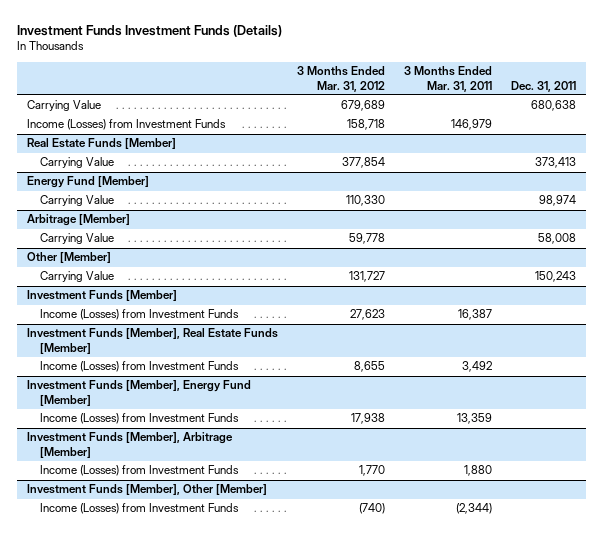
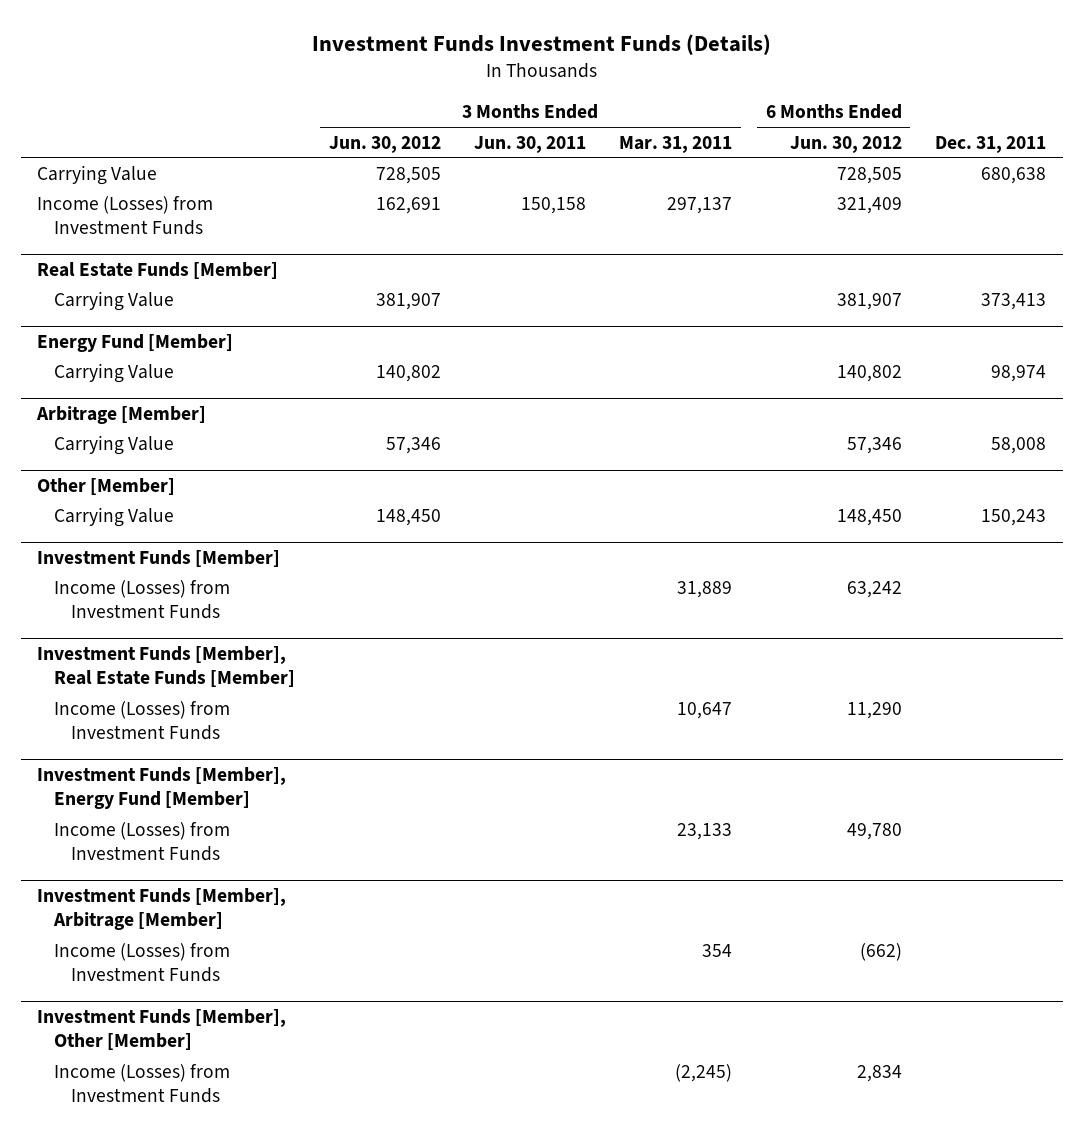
- | 3 Months Ended Mar. 31, 2012 | 3 Months Ended Mar. 31, 2011 | Dec. 31, 2011
+ | 3 Months Ended Jun. 30, 2012 | 3 Months Ended Jun. 30, 2011 | 3 Months Ended Mar. 31, 2011 | 6 Months Ended Jun. 30, 2012 | Dec. 31, 2011
- Income (Losses) from Investment Funds | 158,718 | 146,979 |
+ Income (Losses) from Investment Funds | 162,691 | 150,158 | 297,137 | 321,409 |
@ Investment Funds [Member]
- Income (Losses) from Investment Funds | 27,623 | 16,387 |
+ Income (Losses) from Investment Funds | | | 31,889 | 63,242 |
@ Investment Funds [Member], Real Estate Funds [Member]
- Income (Losses) from Investment Funds | 8,655 | 3,492 |
+ Income (Losses) from Investment Funds | | | 10,647 | 11,290 |
@ Investment Funds [Member], Energy Fund [Member]
- Income (Losses) from Investment Funds | 17,938 | 13,359 |
+ Income (Losses) from Investment Funds | | | 23,133 | 49,780 |
@ Investment Funds [Member], Arbitrage [Member]
- Income (Losses) from Investment Funds | 1,770 | 1,880 |
+ Income (Losses) from Investment Funds | | | 354 | (662) |
@ Investment Funds [Member], Other [Member]
- Income (Losses) from Investment Funds | (740) | (2,344) |
+ Income (Losses) from Investment Funds | | | (2,245) | 2,834 |

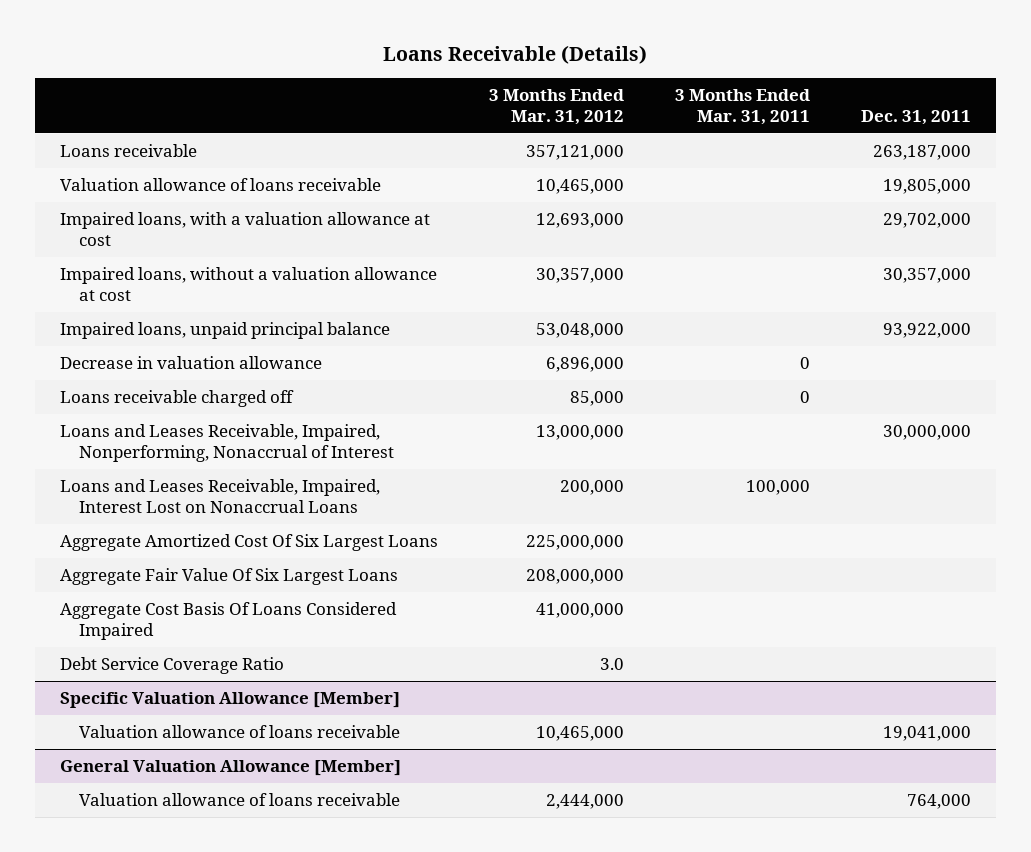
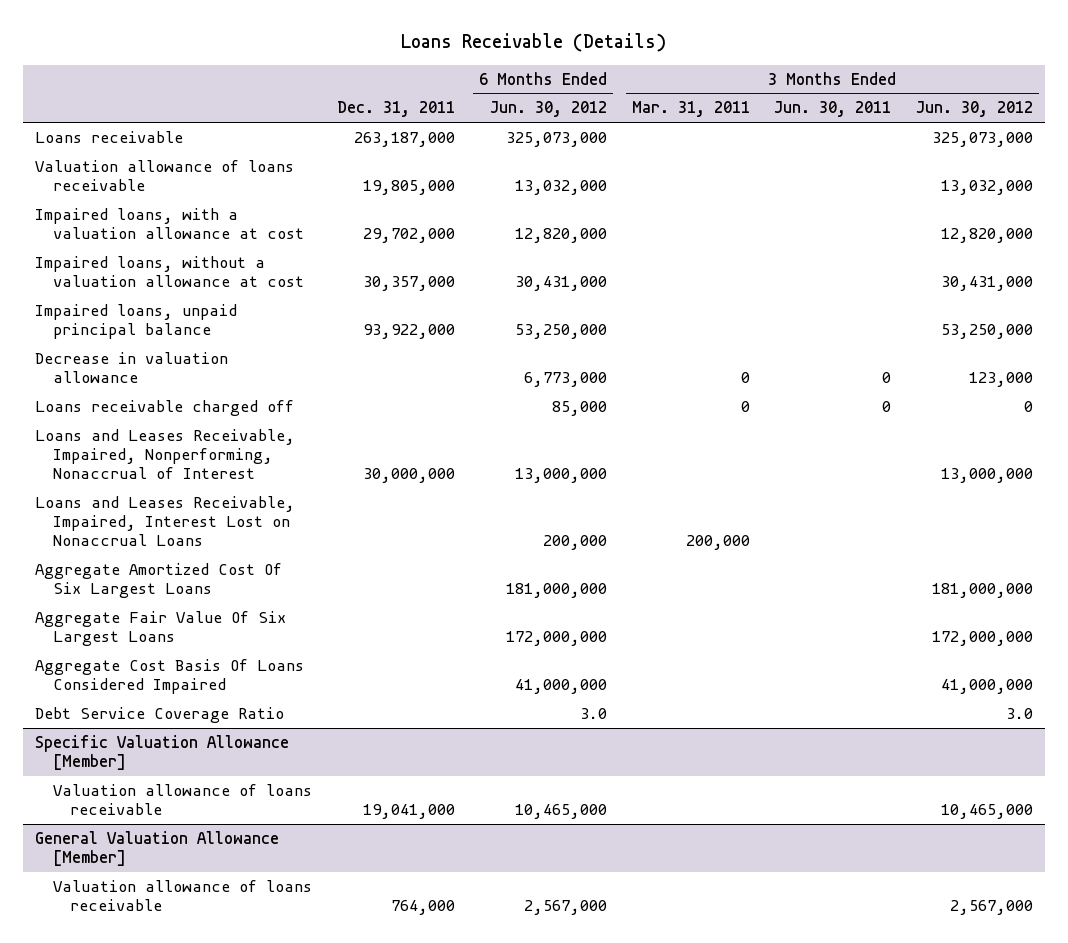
- | 3 Months Ended Mar. 31, 2012 | 3 Months Ended Mar. 31, 2011 | Dec. 31, 2011
+ | Dec. 31, 2011 | 6 Months Ended Jun. 30, 2012 | 3 Months Ended Mar. 31, 2011 | 3 Months Ended Jun. 30, 2011 | 3 Months Ended Jun. 30, 2012
- Loans and Leases Receivable, Impaired, Interest Lost on Nonaccrual Loans | 200,000 | 100,000 |
+ Loans and Leases Receivable, Impaired, Interest Lost on Nonaccrual Loans | | 200,000 | 200,000 | |

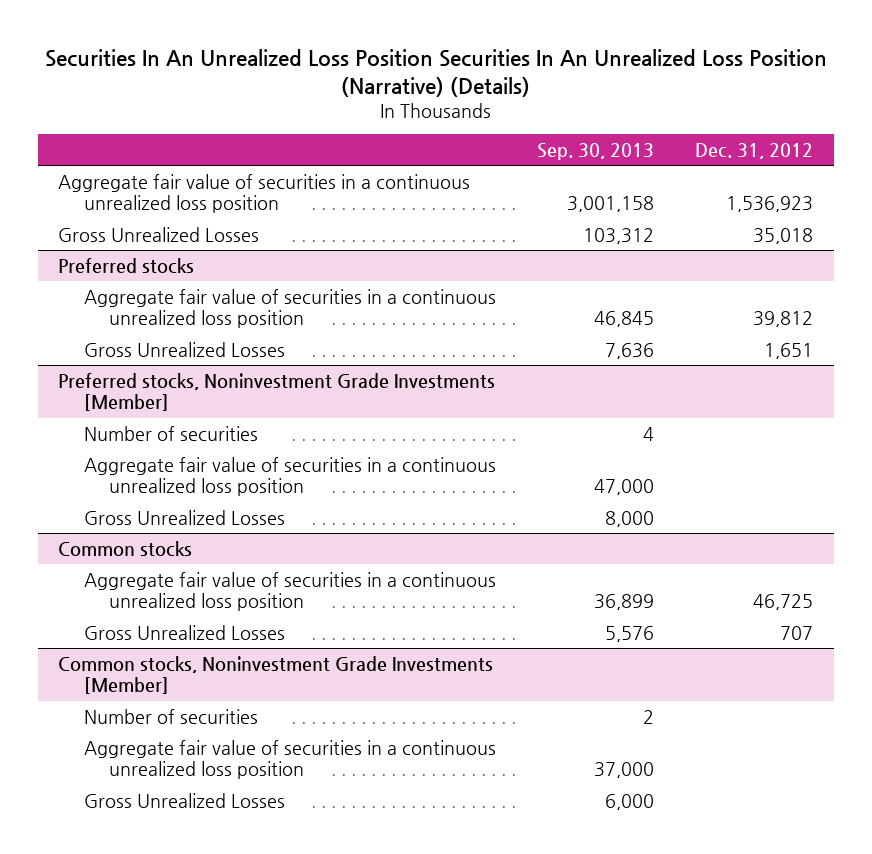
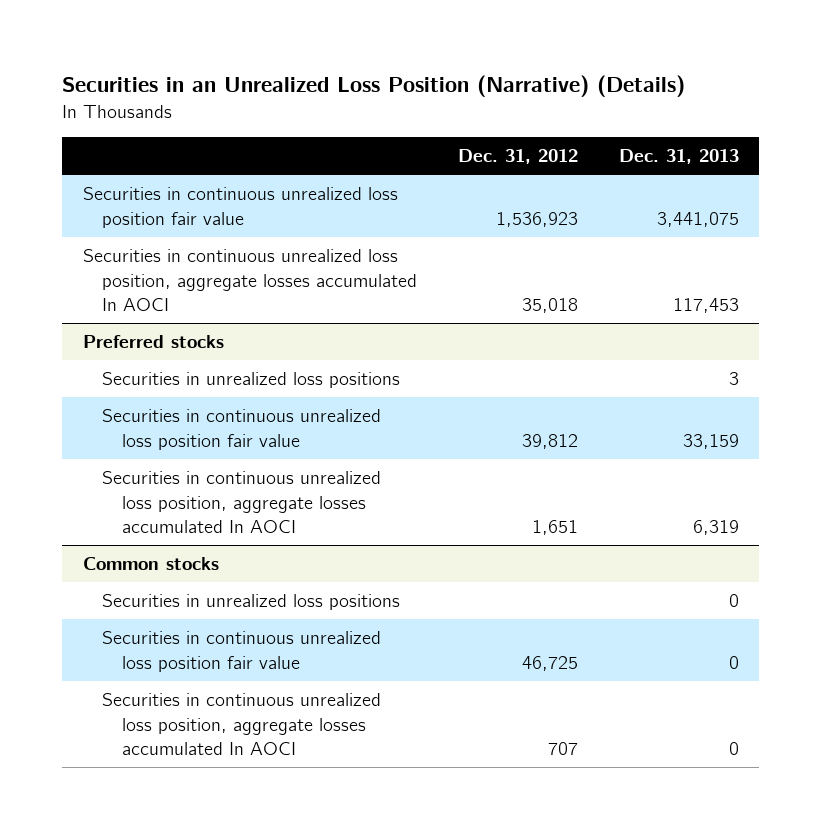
- Securities In An Unrealized Loss Position Securities In An Unrealized Loss Position (Narrative) (Details)
+ Securities in an Unrealized Loss Position (Narrative) (Details)
- | Sep. 30, 2013 | Dec. 31, 2012
+ | Dec. 31, 2012 | Dec. 31, 2013
- Aggregate fair value of securities in a continuous unrealized loss position | 3,001,158 | 1,536,923
- Gross Unrealized Losses | 103,312 | 35,018
+ Securities in continuous unrealized loss position fair value | 1,536,923 | 3,441,075
+ Securities in continuous unrealized loss position, aggregate losses accumulated In AOCI | 35,018 | 117,453
@ Preferred stocks
- Aggregate fair value of securities in a continuous unrealized loss position | 46,845 | 39,812
- Gross Unrealized Losses | 7,636 | 1,651
- Preferred stocks, Noninvestment Grade Investments [Member]
- Number of securities | 4 |
- Aggregate fair value of securities in a continuous unrealized loss position | 47,000 |
- Gross Unrealized Losses | 8,000 |
@ Preferred stocks
+ Securities in unrealized loss positions | | 3
+ Securities in continuous unrealized loss position fair value | 39,812 | 33,159
+ Securities in continuous unrealized loss position, aggregate losses accumulated In AOCI | 1,651 | 6,319
@ Common stocks
- Aggregate fair value of securities in a continuous unrealized loss position | 36,899 | 46,725
- Gross Unrealized Losses | 5,576 | 707
- Common stocks, Noninvestment Grade Investments [Member]
- Number of securities | 2 |
- Aggregate fair value of securities in a continuous unrealized loss position | 37,000 |
- Gross Unrealized Losses | 6,000 |
@ Common stocks
+ Securities in unrealized loss positions | | 0
+ Securities in continuous unrealized loss position fair value | 46,725 | 0
+ Securities in continuous unrealized loss position, aggregate losses accumulated In AOCI | 707 | 0

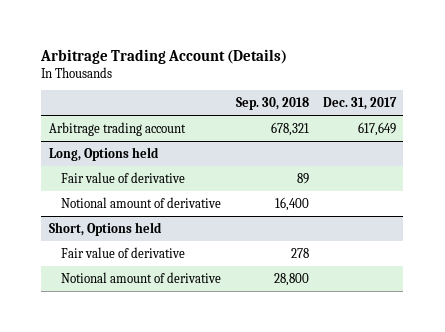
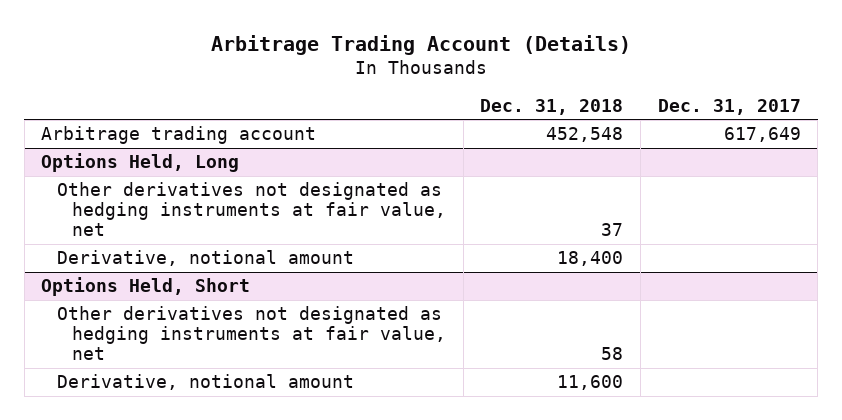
- | Sep. 30, 2018 | Dec. 31, 2017
+ | Dec. 31, 2018 | Dec. 31, 2017
- Long, Options held
- Fair value of derivative | 89 |
- Notional amount of derivative | 16,400 |
- Short, Options held
- Fair value of derivative | 278 |
- Notional amount of derivative | 28,800 |
+ Options Held, Long
+ Other derivatives not designated as hedging instruments at fair value, net | 37 |
+ Derivative, notional amount | 18,400 |
+ Options Held, Short
+ Other derivatives not designated as hedging instruments at fair value, net | 58 |
+ Derivative, notional amount | 11,600 |

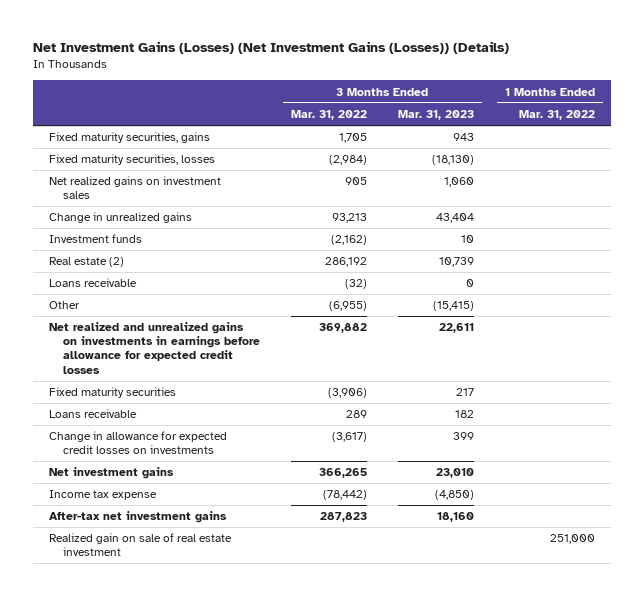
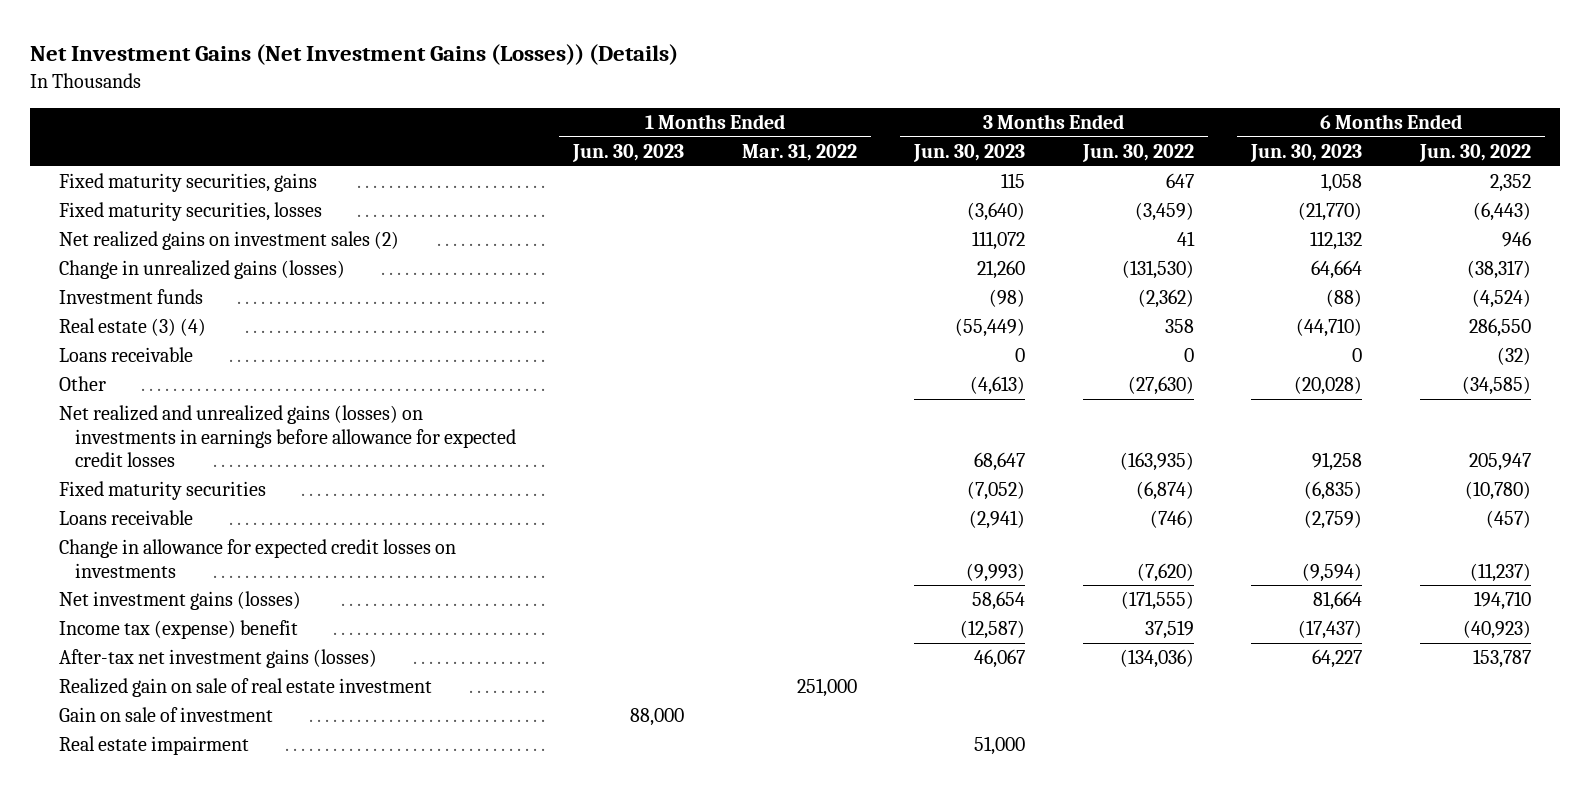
- Net Investment Gains (Losses) (Net Investment Gains (Losses)) (Details)
+ Net Investment Gains (Net Investment Gains (Losses)) (Details)
- | 3 Months Ended Mar. 31, 2022 | 3 Months Ended Mar. 31, 2023 | 1 Months Ended Mar. 31, 2022
+ | 1 Months Ended Jun. 30, 2023 | 1 Months Ended Mar. 31, 2022 | 3 Months Ended Jun. 30, 2023 | 3 Months Ended Jun. 30, 2022 | 6 Months Ended Jun. 30, 2023 | 6 Months Ended Jun. 30, 2022
- Net realized gains on investment sales | 905 | 1,060 |
- Change in unrealized gains | 93,213 | 43,404 |
+ Net realized gains on investment sales (2) | | | 111,072 | 41 | 112,132 | 946
+ Change in unrealized gains (losses) | | | 21,260 | (131,530) | 64,664 | (38,317)
- Real estate (2) | 286,192 | 10,739 |
+ Real estate (3) (4) | | | (55,449) | 358 | (44,710) | 286,550
- Net realized and unrealized gains on investments in earnings before allowance for expected credit losses | 369,882 | 22,611 |
+ Net realized and unrealized gains (losses) on investments in earnings before allowance for expected credit losses | | | 68,647 | (163,935) | 91,258 | 205,947
- Net investment gains | 366,265 | 23,010 |
- Income tax expense | (78,442) | (4,850) |
- After-tax net investment gains | 287,823 | 18,160 |
+ Net investment gains (losses) | | | 58,654 | (171,555) | 81,664 | 194,710
+ Income tax (expense) benefit | | | (12,587) | 37,519 | (17,437) | (40,923)
+ After-tax net investment gains (losses) | | | 46,067 | (134,036) | 64,227 | 153,787
+ Gain on sale of investment | 88,000 | | | | |
+ Real estate impairment | | | 51,000 | | |

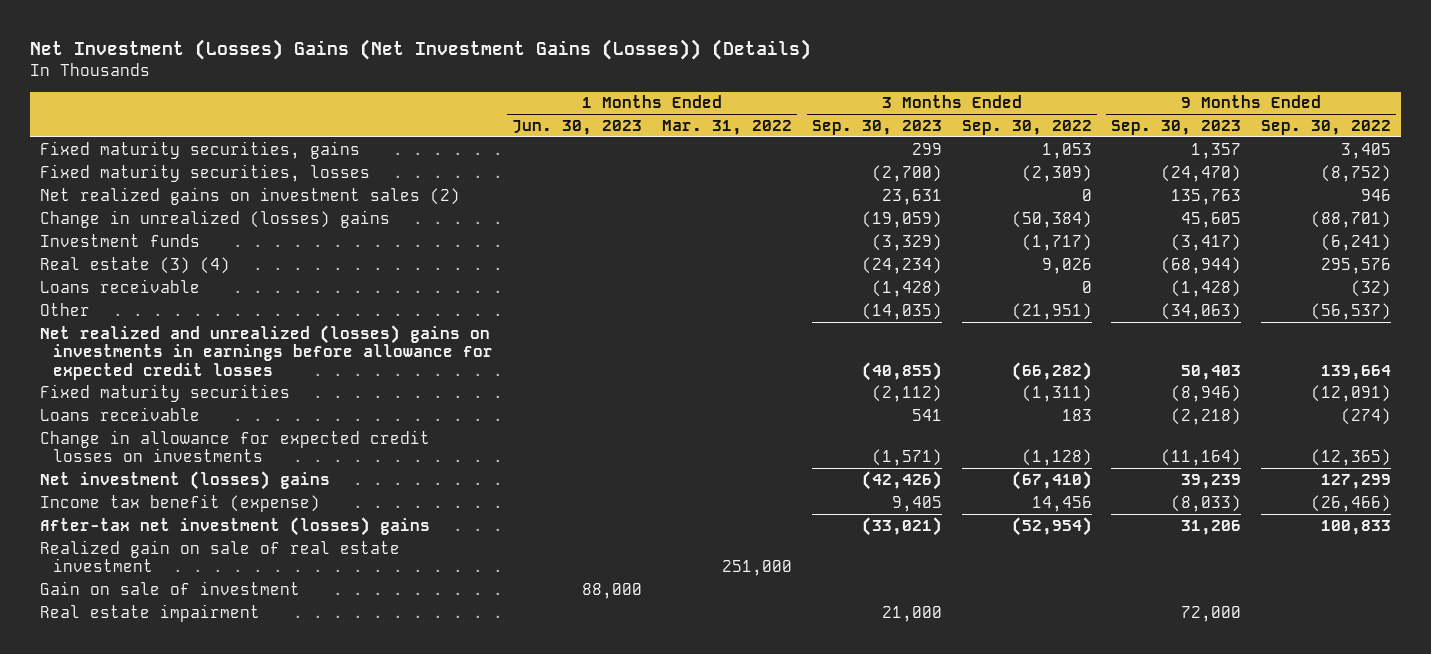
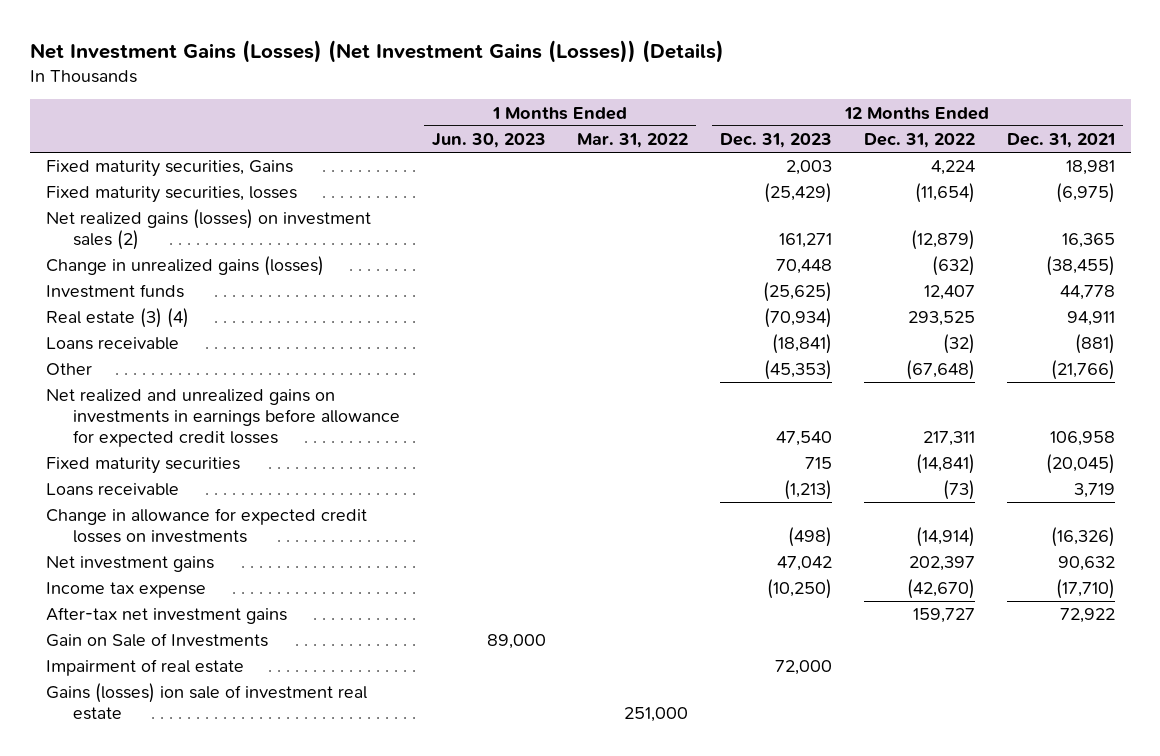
- Net Investment (Losses) Gains (Net Investment Gains (Losses)) (Details)
+ Net Investment Gains (Losses) (Net Investment Gains (Losses)) (Details)
- | 1 Months Ended Jun. 30, 2023 | 1 Months Ended Mar. 31, 2022 | 3 Months Ended Sep. 30, 2023 | 3 Months Ended Sep. 30, 2022 | 9 Months Ended Sep. 30, 2023 | 9 Months Ended Sep. 30, 2022
+ | 1 Months Ended Jun. 30, 2023 | 1 Months Ended Mar. 31, 2022 | 12 Months Ended Dec. 31, 2023 | 12 Months Ended Dec. 31, 2022 | 12 Months Ended Dec. 31, 2021
- Fixed maturity securities, gains | | | 299 | 1,053 | 1,357 | 3,405
+ Fixed maturity securities, Gains | | | 2,003 | 4,224 | 18,981
- Net realized gains on investment sales (2) | | | 23,631 | 0 | 135,763 | 946
- Change in unrealized (losses) gains | | | (19,059) | (50,384) | 45,605 | (88,701)
+ Net realized gains (losses) on investment sales (2) | | | 161,271 | (12,879) | 16,365
+ Change in unrealized gains (losses) | | | 70,448 | (632) | (38,455)
- Net realized and unrealized (losses) gains on investments in earnings before allowance for expected credit losses | | | (40,855) | (66,282) | 50,403 | 139,664
+ Net realized and unrealized gains on investments in earnings before allowance for expected credit losses | | | 47,540 | 217,311 | 106,958
- Net investment (losses) gains | | | (42,426) | (67,410) | 39,239 | 127,299
- Income tax benefit (expense) | | | 9,405 | 14,456 | (8,033) | (26,466)
- After-tax net investment (losses) gains | | | (33,021) | (52,954) | 31,206 | 100,833
- Realized gain on sale of real estate investment | | 251,000 | | | |
- Gain on sale of investment | 88,000 | | | | |
- Real estate impairment | | | 21,000 | | 72,000 |
+ Net investment gains | | | 47,042 | 202,397 | 90,632
+ Income tax expense | | | (10,250) | (42,670) | (17,710)
+ After-tax net investment gains | | | | 159,727 | 72,922
+ Gain on Sale of Investments | 89,000 | | | |
+ Impairment of real estate | | | 72,000 | |
+ Gains (losses) ion sale of investment real estate | | 251,000 | | |

